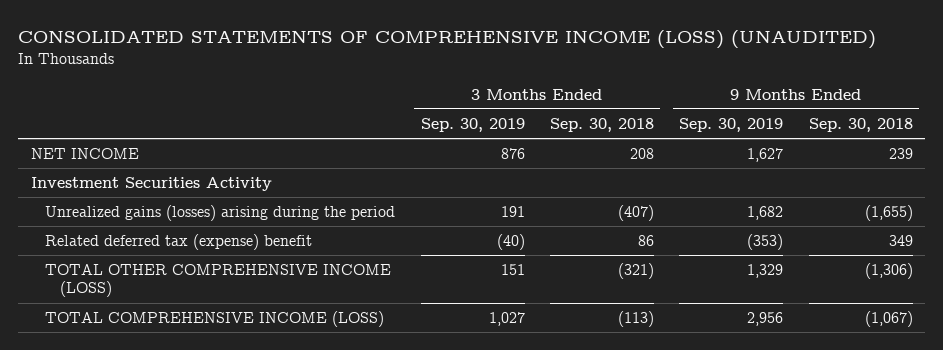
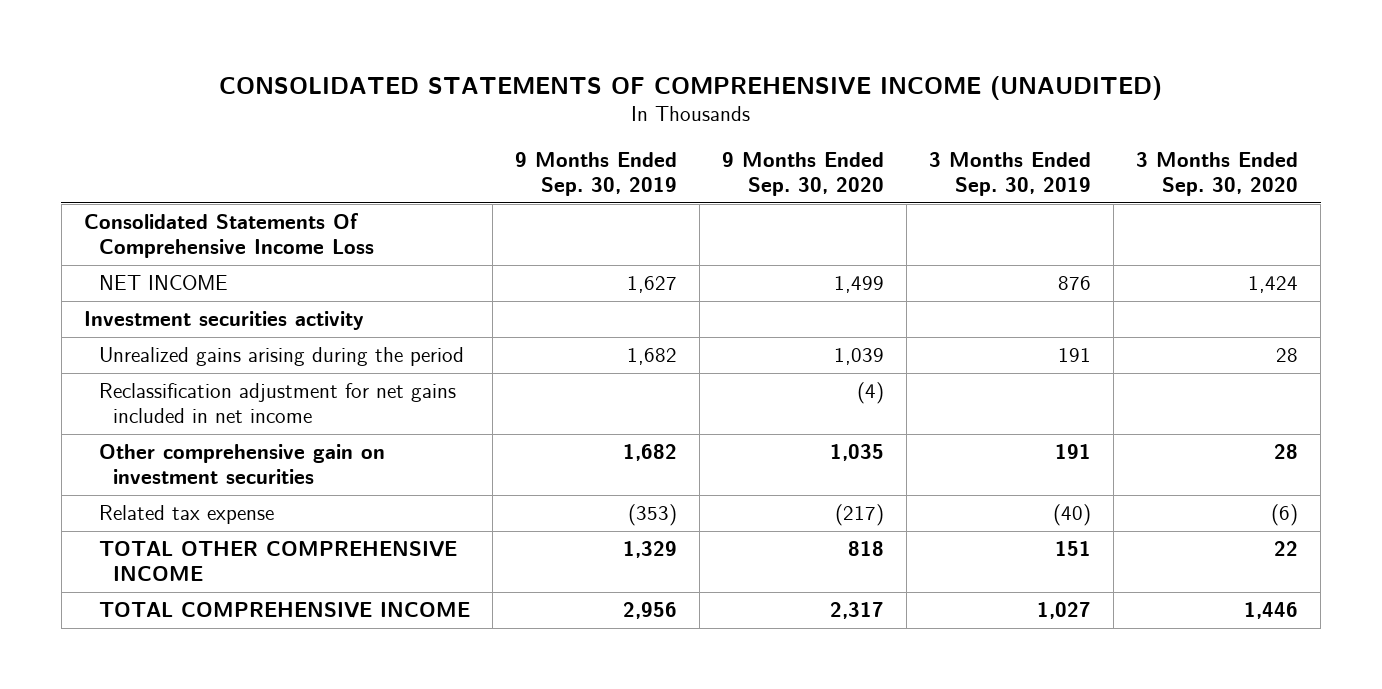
- CONSOLIDATED STATEMENTS OF COMPREHENSIVE INCOME (LOSS) (UNAUDITED)
+ CONSOLIDATED STATEMENTS OF COMPREHENSIVE INCOME (UNAUDITED)
- | 3 Months Ended Sep. 30, 2019 | 3 Months Ended Sep. 30, 2018 | 9 Months Ended Sep. 30, 2019 | 9 Months Ended Sep. 30, 2018
+ | 9 Months Ended Sep. 30, 2019 | 9 Months Ended Sep. 30, 2020 | 3 Months Ended Sep. 30, 2019 | 3 Months Ended Sep. 30, 2020
+ Consolidated Statements Of Comprehensive Income Loss
- Investment Securities Activity
- Unrealized gains (losses) arising during the period | 191 | (407) | 1,682 | (1,655)
- Related deferred tax (expense) benefit | (40) | 86 | (353) | 349
- TOTAL OTHER COMPREHENSIVE INCOME (LOSS) | 151 | (321) | 1,329 | (1,306)
- TOTAL COMPREHENSIVE INCOME (LOSS) | 1,027 | (113) | 2,956 | (1,067)
+ Investment securities activity
+ Unrealized gains arising during the period | 1,682 | 1,039 | 191 | 28
+ Reclassification adjustment for net gains included in net income | | (4) | |
+ Other comprehensive gain on investment securities | 1,682 | 1,035 | 191 | 28
+ Related tax expense | (353) | (217) | (40) | (6)
+ TOTAL OTHER COMPREHENSIVE INCOME | 1,329 | 818 | 151 | 22
+ TOTAL COMPREHENSIVE INCOME | 2,956 | 2,317 | 1,027 | 1,446

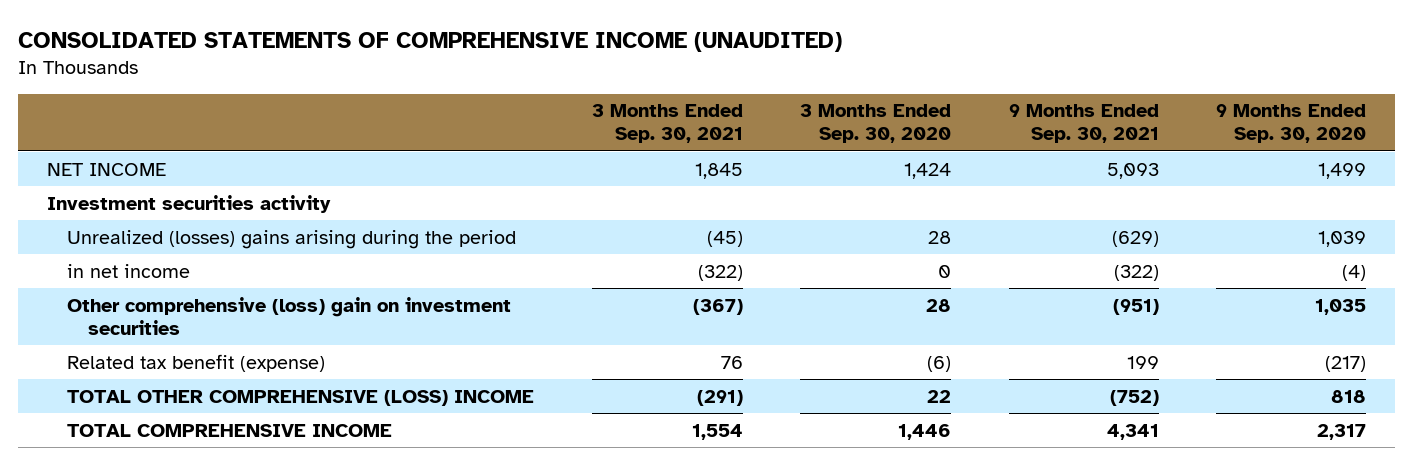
- | 9 Months Ended Sep. 30, 2019 | 9 Months Ended Sep. 30, 2020 | 3 Months Ended Sep. 30, 2019 | 3 Months Ended Sep. 30, 2020
+ | 3 Months Ended Sep. 30, 2021 | 3 Months Ended Sep. 30, 2020 | 9 Months Ended Sep. 30, 2021 | 9 Months Ended Sep. 30, 2020
- Consolidated Statements Of Comprehensive Income Loss
- Unrealized gains arising during the period | 1,682 | 1,039 | 191 | 28
- Reclassification adjustment for net gains included in net income | | (4) | |
- Other comprehensive gain on investment securities | 1,682 | 1,035 | 191 | 28
- Related tax expense | (353) | (217) | (40) | (6)
- TOTAL OTHER COMPREHENSIVE INCOME | 1,329 | 818 | 151 | 22
+ Unrealized (losses) gains arising during the period | (45) | 28 | (629) | 1,039
+ in net income | (322) | 0 | (322) | (4)
+ Other comprehensive (loss) gain on investment securities | (367) | 28 | (951) | 1,035
+ Related tax benefit (expense) | 76 | (6) | 199 | (217)
+ TOTAL OTHER COMPREHENSIVE (LOSS) INCOME | (291) | 22 | (752) | 818

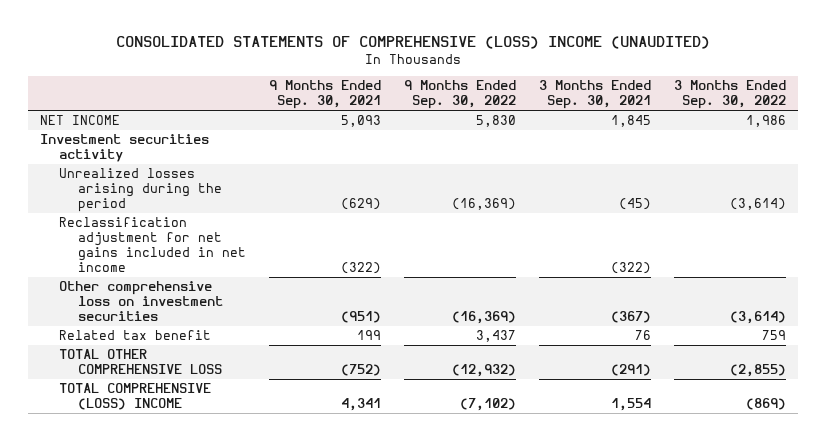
- CONSOLIDATED STATEMENTS OF COMPREHENSIVE INCOME (UNAUDITED)
+ CONSOLIDATED STATEMENTS OF COMPREHENSIVE (LOSS) INCOME (UNAUDITED)
- | 3 Months Ended Sep. 30, 2021 | 3 Months Ended Sep. 30, 2020 | 9 Months Ended Sep. 30, 2021 | 9 Months Ended Sep. 30, 2020
+ | 9 Months Ended Sep. 30, 2021 | 9 Months Ended Sep. 30, 2022 | 3 Months Ended Sep. 30, 2021 | 3 Months Ended Sep. 30, 2022
- Unrealized (losses) gains arising during the period | (45) | 28 | (629) | 1,039
- in net income | (322) | 0 | (322) | (4)
- Other comprehensive (loss) gain on investment securities | (367) | 28 | (951) | 1,035
- Related tax benefit (expense) | 76 | (6) | 199 | (217)
- TOTAL OTHER COMPREHENSIVE (LOSS) INCOME | (291) | 22 | (752) | 818
- TOTAL COMPREHENSIVE INCOME | 1,554 | 1,446 | 4,341 | 2,317
+ Unrealized losses arising during the period | (629) | (16,369) | (45) | (3,614)
+ Reclassification adjustment for net gains included in net income | (322) | | (322) |
+ Other comprehensive loss on investment securities | (951) | (16,369) | (367) | (3,614)
+ Related tax benefit | 199 | 3,437 | 76 | 759
+ TOTAL OTHER COMPREHENSIVE LOSS | (752) | (12,932) | (291) | (2,855)
+ TOTAL COMPREHENSIVE (LOSS) INCOME | 4,341 | (7,102) | 1,554 | (869)

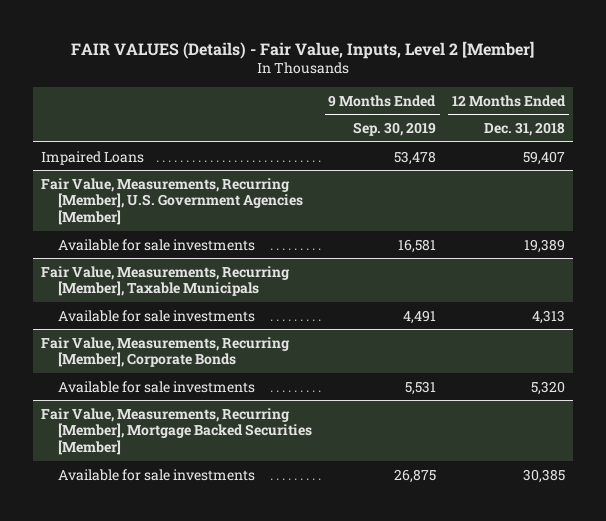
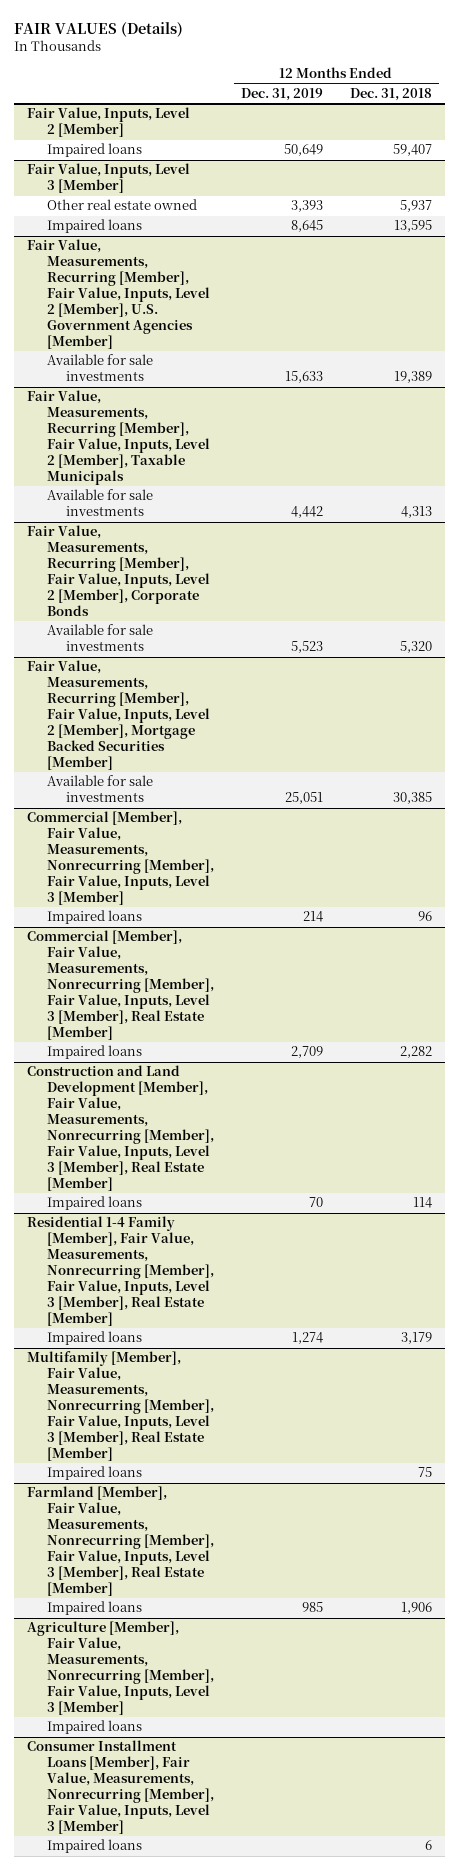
- FAIR VALUES (Details) - Fair Value, Inputs, Level 2 [Member]
+ FAIR VALUES (Details)
- | 9 Months Ended Sep. 30, 2019 | 12 Months Ended Dec. 31, 2018
+ | 12 Months Ended Dec. 31, 2019 | 12 Months Ended Dec. 31, 2018
- Impaired Loans | 53,478 | 59,407
- Fair Value, Measurements, Recurring [Member], U.S. Government Agencies [Member]
+ Fair Value, Inputs, Level 2 [Member]
+ Impaired loans | 50,649 | 59,407
+ Fair Value, Inputs, Level 3 [Member]
+ Other real estate owned | 3,393 | 5,937
+ Impaired loans | 8,645 | 13,595
+ Fair Value, Measurements, Recurring [Member], Fair Value, Inputs, Level 2 [Member], U.S. Government Agencies [Member]
- Fair Value, Measurements, Recurring [Member], Taxable Municipals
+ Fair Value, Measurements, Recurring [Member], Fair Value, Inputs, Level 2 [Member], Taxable Municipals
- Fair Value, Measurements, Recurring [Member], Corporate Bonds
+ Fair Value, Measurements, Recurring [Member], Fair Value, Inputs, Level 2 [Member], Corporate Bonds
- Fair Value, Measurements, Recurring [Member], Mortgage Backed Securities [Member]
+ Fair Value, Measurements, Recurring [Member], Fair Value, Inputs, Level 2 [Member], Mortgage Backed Securities [Member]
+ Commercial [Member], Fair Value, Measurements, Nonrecurring [Member], Fair Value, Inputs, Level 3 [Member]
+ Impaired loans | 214 | 96
+ Commercial [Member], Fair Value, Measurements, Nonrecurring [Member], Fair Value, Inputs, Level 3 [Member], Real Estate [Member]
+ Impaired loans | 2,709 | 2,282
+ Construction and Land Development [Member], Fair Value, Measurements, Nonrecurring [Member], Fair Value, Inputs, Level 3 [Member], Real Estate [Member]
+ Impaired loans | 70 | 114
+ Residential 1-4 Family [Member], Fair Value, Measurements, Nonrecurring [Member], Fair Value, Inputs, Level 3 [Member], Real Estate [Member]
+ Impaired loans | 1,274 | 3,179
+ Multifamily [Member], Fair Value, Measurements, Nonrecurring [Member], Fair Value, Inputs, Level 3 [Member], Real Estate [Member]
+ Impaired loans | | 75
+ Farmland [Member], Fair Value, Measurements, Nonrecurring [Member], Fair Value, Inputs, Level 3 [Member], Real Estate [Member]
+ Impaired loans | 985 | 1,906
+ Agriculture [Member], Fair Value, Measurements, Nonrecurring [Member], Fair Value, Inputs, Level 3 [Member]
+ Impaired loans
+ Consumer Installment Loans [Member], Fair Value, Measurements, Nonrecurring [Member], Fair Value, Inputs, Level 3 [Member]
+ Impaired loans | | 6

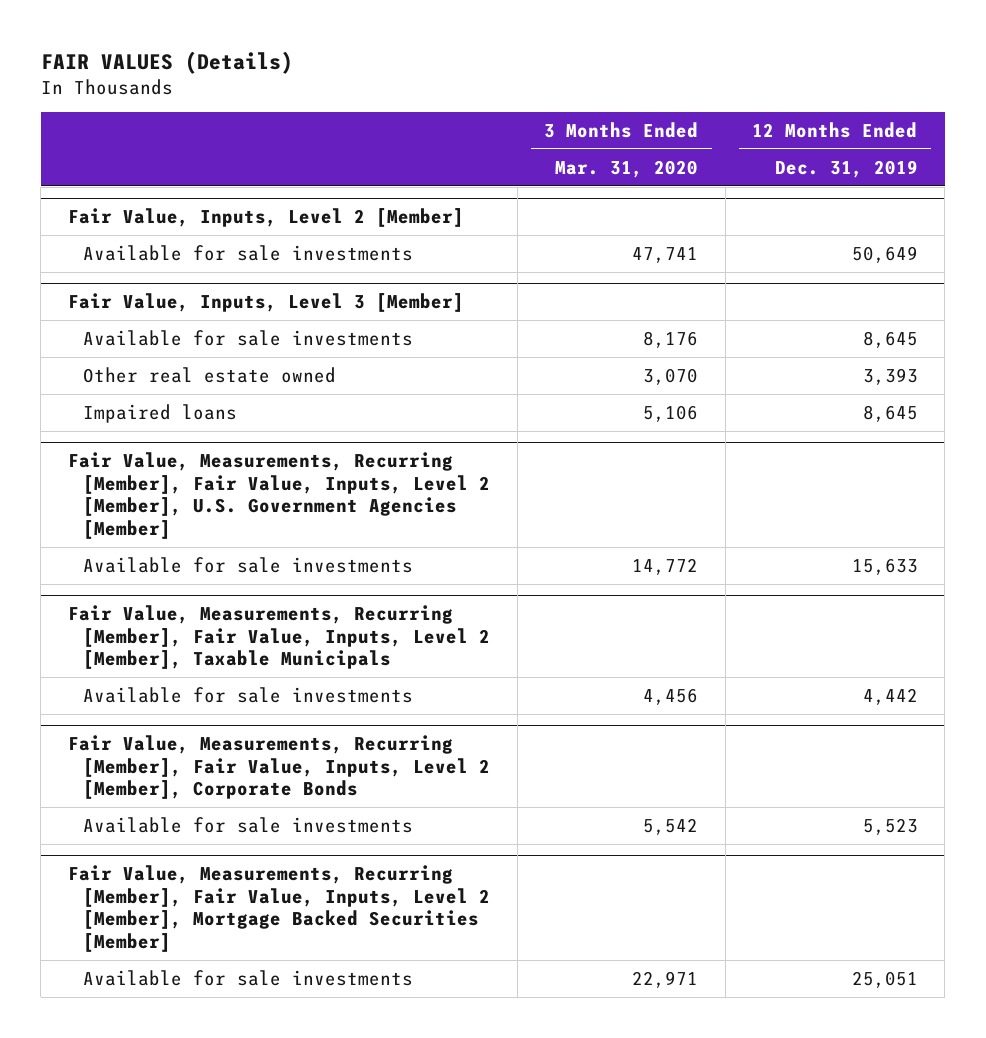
- | 12 Months Ended Dec. 31, 2019 | 12 Months Ended Dec. 31, 2018
+ | 3 Months Ended Mar. 31, 2020 | 12 Months Ended Dec. 31, 2019
@ Fair Value, Inputs, Level 2 [Member]
- Impaired loans | 50,649 | 59,407
+ Available for sale investments | 47,741 | 50,649
@ Fair Value, Inputs, Level 3 [Member]
+ Available for sale investments | 8,176 | 8,645
- Commercial [Member], Fair Value, Measurements, Nonrecurring [Member], Fair Value, Inputs, Level 3 [Member]
- Impaired loans | 214 | 96
- Commercial [Member], Fair Value, Measurements, Nonrecurring [Member], Fair Value, Inputs, Level 3 [Member], Real Estate [Member]
- Impaired loans | 2,709 | 2,282
- Construction and Land Development [Member], Fair Value, Measurements, Nonrecurring [Member], Fair Value, Inputs, Level 3 [Member], Real Estate [Member]
- Impaired loans | 70 | 114
- Residential 1-4 Family [Member], Fair Value, Measurements, Nonrecurring [Member], Fair Value, Inputs, Level 3 [Member], Real Estate [Member]
- Impaired loans | 1,274 | 3,179
- Multifamily [Member], Fair Value, Measurements, Nonrecurring [Member], Fair Value, Inputs, Level 3 [Member], Real Estate [Member]
- Impaired loans | | 75
- Farmland [Member], Fair Value, Measurements, Nonrecurring [Member], Fair Value, Inputs, Level 3 [Member], Real Estate [Member]
- Impaired loans | 985 | 1,906
- Agriculture [Member], Fair Value, Measurements, Nonrecurring [Member], Fair Value, Inputs, Level 3 [Member]
- Impaired loans
- Consumer Installment Loans [Member], Fair Value, Measurements, Nonrecurring [Member], Fair Value, Inputs, Level 3 [Member]
- Impaired loans | | 6

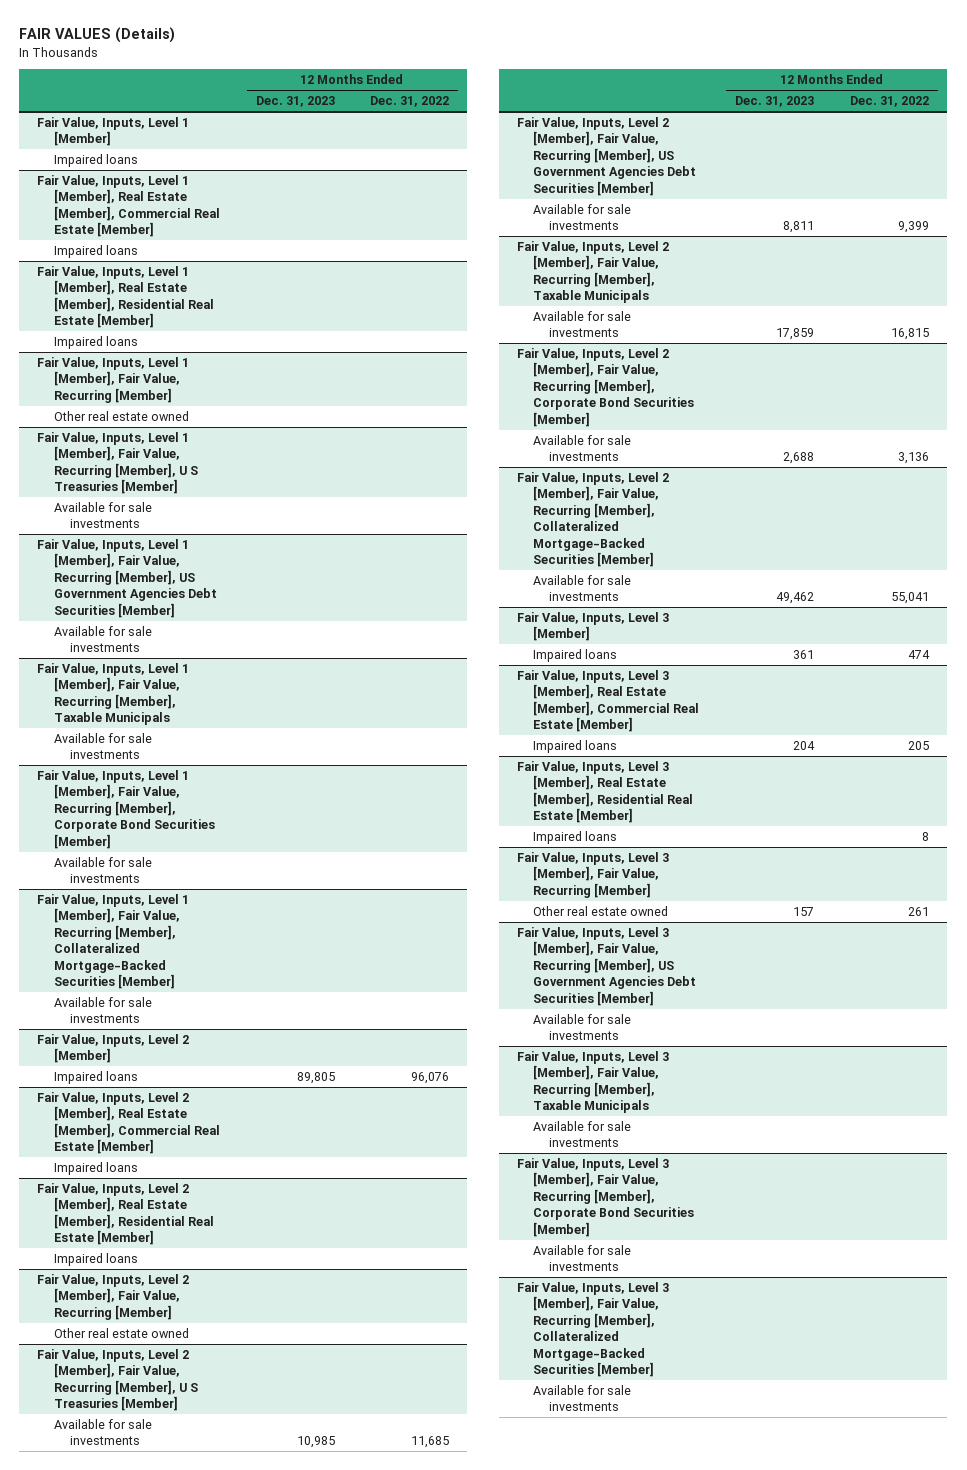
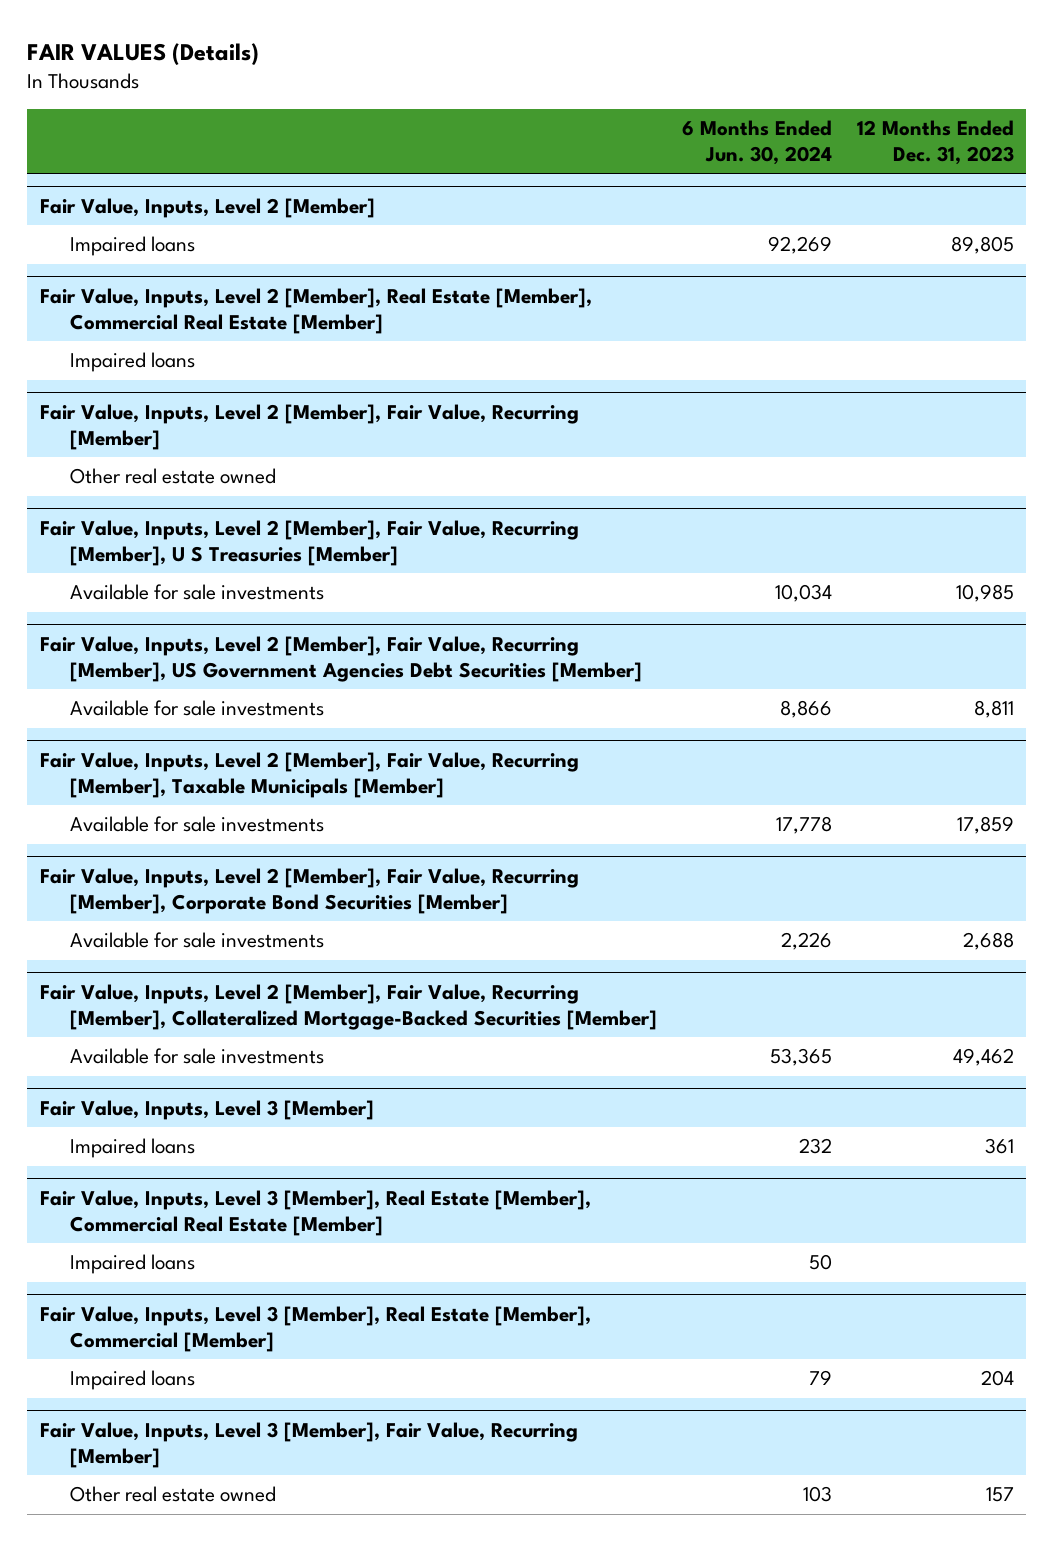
- | 12 Months Ended Dec. 31, 2023 | 12 Months Ended Dec. 31, 2022
+ | 6 Months Ended Jun. 30, 2024 | 12 Months Ended Dec. 31, 2023
- Fair Value, Inputs, Level 1 [Member]
- Impaired loans
- Fair Value, Inputs, Level 1 [Member], Real Estate [Member], Commercial Real Estate [Member]
- Impaired loans
- Fair Value, Inputs, Level 1 [Member], Real Estate [Member], Residential Real Estate [Member]
- Impaired loans
- Fair Value, Inputs, Level 1 [Member], Fair Value, Recurring [Member]
- Other real estate owned
- Fair Value, Inputs, Level 1 [Member], Fair Value, Recurring [Member], U S Treasuries [Member]
- Available for sale investments
- Fair Value, Inputs, Level 1 [Member], Fair Value, Recurring [Member], US Government Agencies Debt Securities [Member]
- Available for sale investments
- Fair Value, Inputs, Level 1 [Member], Fair Value, Recurring [Member], Taxable Municipals
- Available for sale investments
- Fair Value, Inputs, Level 1 [Member], Fair Value, Recurring [Member], Corporate Bond Securities [Member]
- Available for sale investments
- Fair Value, Inputs, Level 1 [Member], Fair Value, Recurring [Member], Collateralized Mortgage-Backed Securities [Member]
- Available for sale investments
- Fair Value, Inputs, Level 2 [Member], Real Estate [Member], Residential Real Estate [Member]
- Impaired loans
- Fair Value, Inputs, Level 2 [Member], Fair Value, Recurring [Member], Taxable Municipals
+ Fair Value, Inputs, Level 2 [Member], Fair Value, Recurring [Member], Taxable Municipals [Member]
@ Fair Value, Inputs, Level 3 [Member], Real Estate [Member], Commercial Real Estate [Member]
- Impaired loans | 204 | 205
- Fair Value, Inputs, Level 3 [Member], Real Estate [Member], Residential Real Estate [Member]
+ Fair Value, Inputs, Level 3 [Member], Real Estate [Member], Commercial [Member]
+ Impaired loans | 79 | 204
- Fair Value, Inputs, Level 3 [Member], Fair Value, Recurring [Member], US Government Agencies Debt Securities [Member]
- Available for sale investments
- Fair Value, Inputs, Level 3 [Member], Fair Value, Recurring [Member], Taxable Municipals
- Available for sale investments
- Fair Value, Inputs, Level 3 [Member], Fair Value, Recurring [Member], Corporate Bond Securities [Member]
- Available for sale investments
- Fair Value, Inputs, Level 3 [Member], Fair Value, Recurring [Member], Collateralized Mortgage-Backed Securities [Member]
- Available for sale investments

